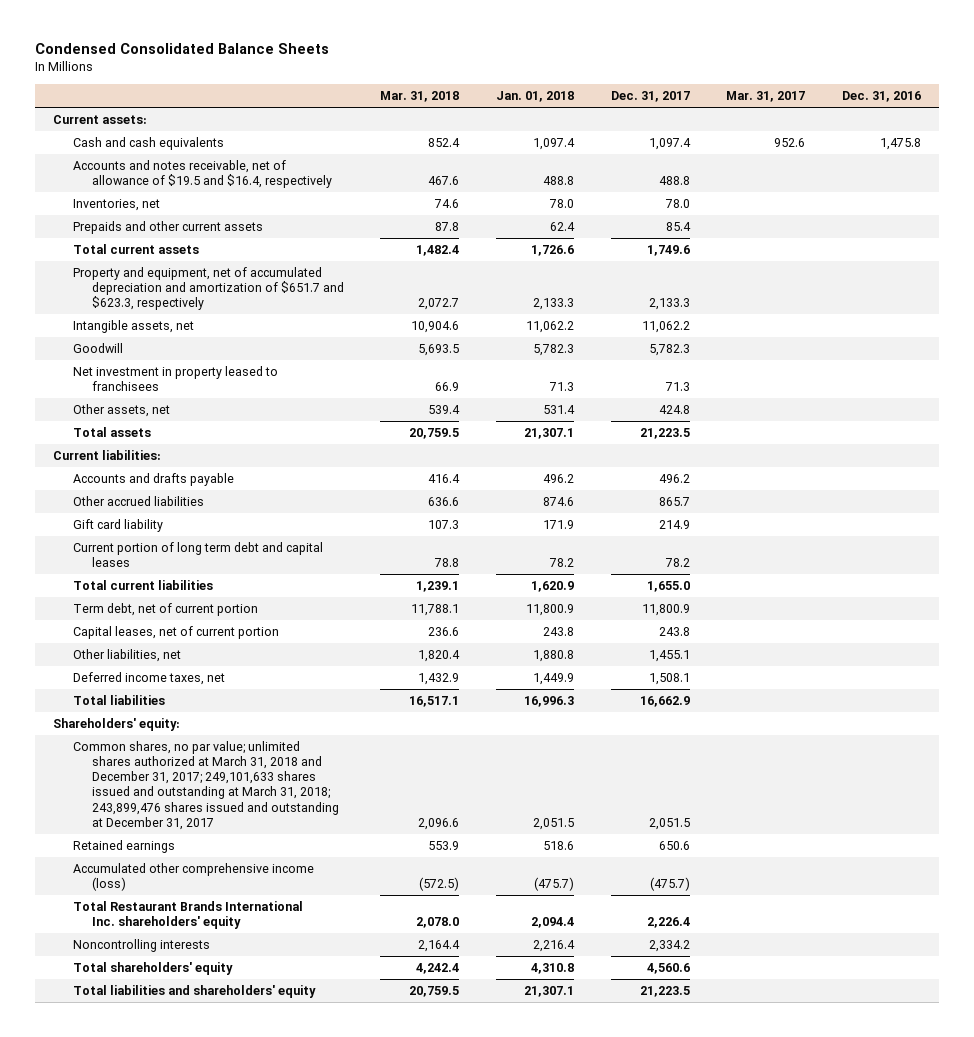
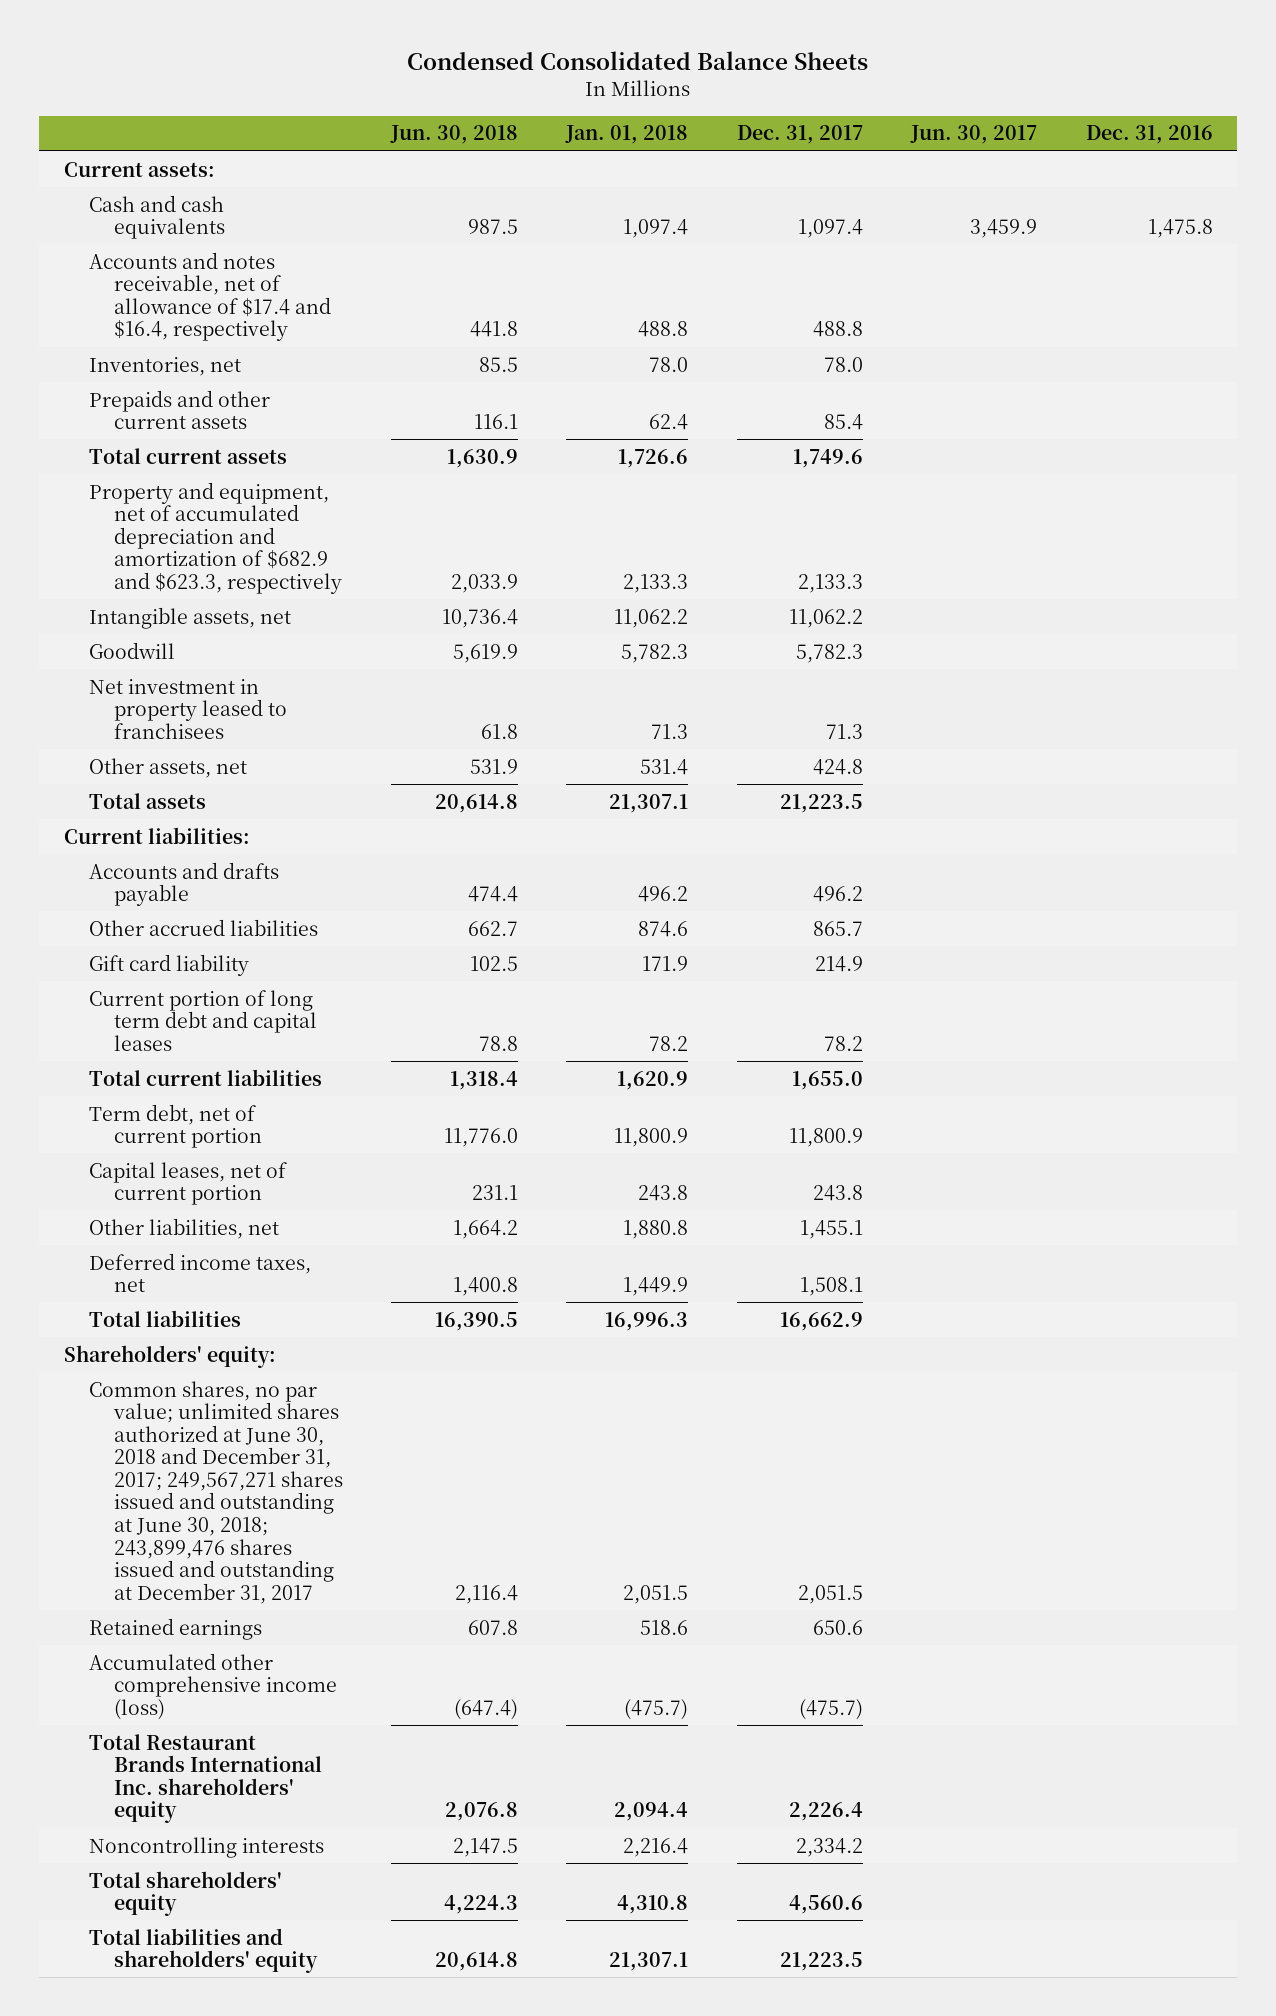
- | Mar. 31, 2018 | Jan. 01, 2018 | Dec. 31, 2017 | Mar. 31, 2017 | Dec. 31, 2016
+ | Jun. 30, 2018 | Jan. 01, 2018 | Dec. 31, 2017 | Jun. 30, 2017 | Dec. 31, 2016
- Accounts and notes receivable, net of allowance of $19.5 and $16.4, respectively | 467.6 | 488.8 | 488.8 | |
+ Accounts and notes receivable, net of allowance of $17.4 and $16.4, respectively | 441.8 | 488.8 | 488.8 | |
- Property and equipment, net of accumulated depreciation and amortization of $651.7 and $623.3, respectively | 2,072.7 | 2,133.3 | 2,133.3 | |
+ Property and equipment, net of accumulated depreciation and amortization of $682.9 and $623.3, respectively | 2,033.9 | 2,133.3 | 2,133.3 | |
- Common shares, no par value; unlimited shares authorized at March 31, 2018 and December 31, 2017; 249,101,633 shares issued and outstanding at March 31, 2018; 243,899,476 shares issued and outstanding at December 31, 2017 | 2,096.6 | 2,051.5 | 2,051.5 | |
+ Common shares, no par value; unlimited shares authorized at June 30, 2018 and December 31, 2017; 249,567,271 shares issued and outstanding at June 30, 2018; 243,899,476 shares issued and outstanding at December 31, 2017 | 2,116.4 | 2,051.5 | 2,051.5 | |

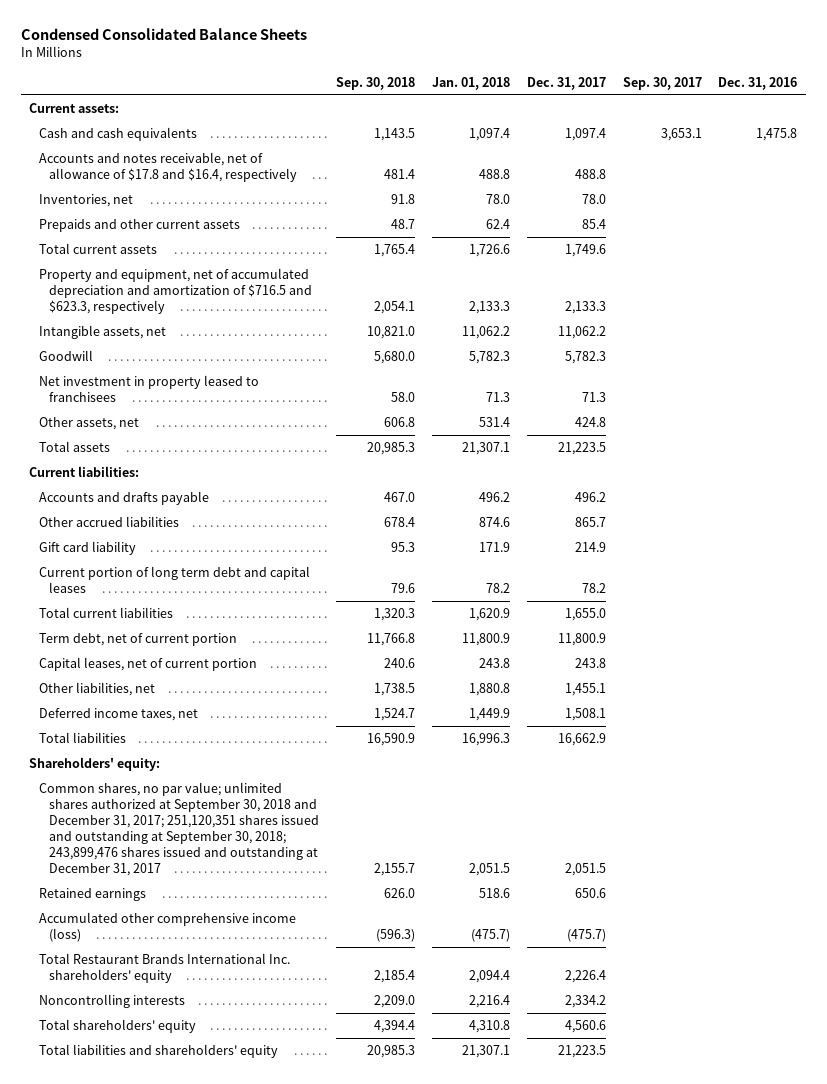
- | Jun. 30, 2018 | Jan. 01, 2018 | Dec. 31, 2017 | Jun. 30, 2017 | Dec. 31, 2016
+ | Sep. 30, 2018 | Jan. 01, 2018 | Dec. 31, 2017 | Sep. 30, 2017 | Dec. 31, 2016
- Accounts and notes receivable, net of allowance of $17.4 and $16.4, respectively | 441.8 | 488.8 | 488.8 | |
+ Accounts and notes receivable, net of allowance of $17.8 and $16.4, respectively | 481.4 | 488.8 | 488.8 | |
- Property and equipment, net of accumulated depreciation and amortization of $682.9 and $623.3, respectively | 2,033.9 | 2,133.3 | 2,133.3 | |
+ Property and equipment, net of accumulated depreciation and amortization of $716.5 and $623.3, respectively | 2,054.1 | 2,133.3 | 2,133.3 | |
- Common shares, no par value; unlimited shares authorized at June 30, 2018 and December 31, 2017; 249,567,271 shares issued and outstanding at June 30, 2018; 243,899,476 shares issued and outstanding at December 31, 2017 | 2,116.4 | 2,051.5 | 2,051.5 | |
+ Common shares, no par value; unlimited shares authorized at September 30, 2018 and December 31, 2017; 251,120,351 shares issued and outstanding at September 30, 2018; 243,899,476 shares issued and outstanding at December 31, 2017 | 2,155.7 | 2,051.5 | 2,051.5 | |

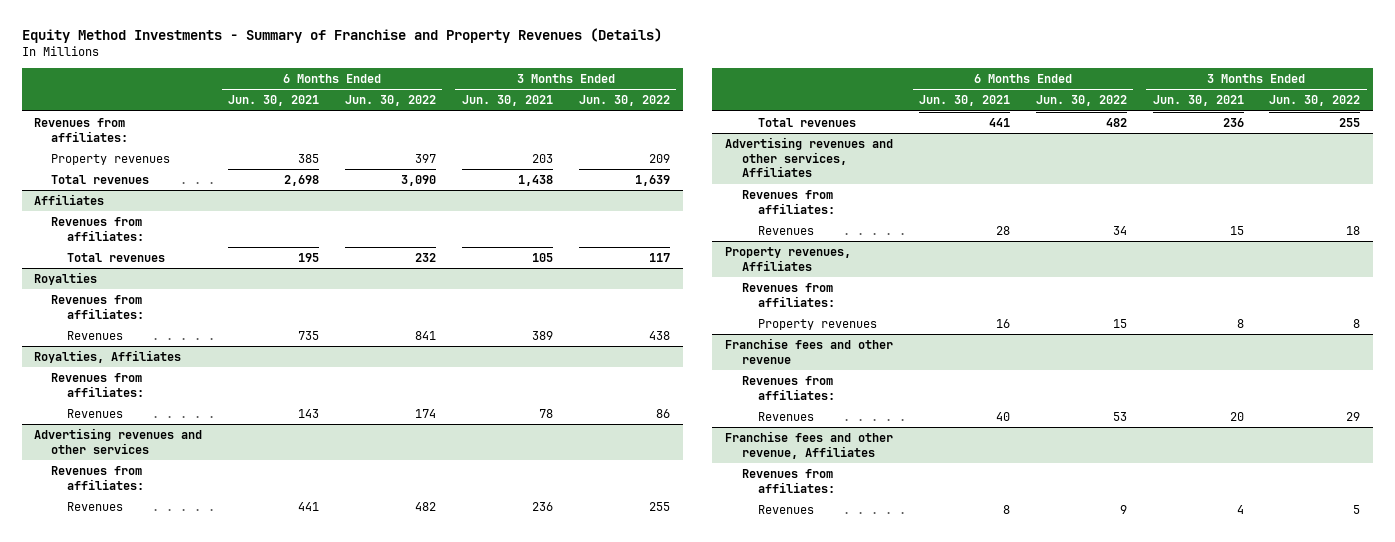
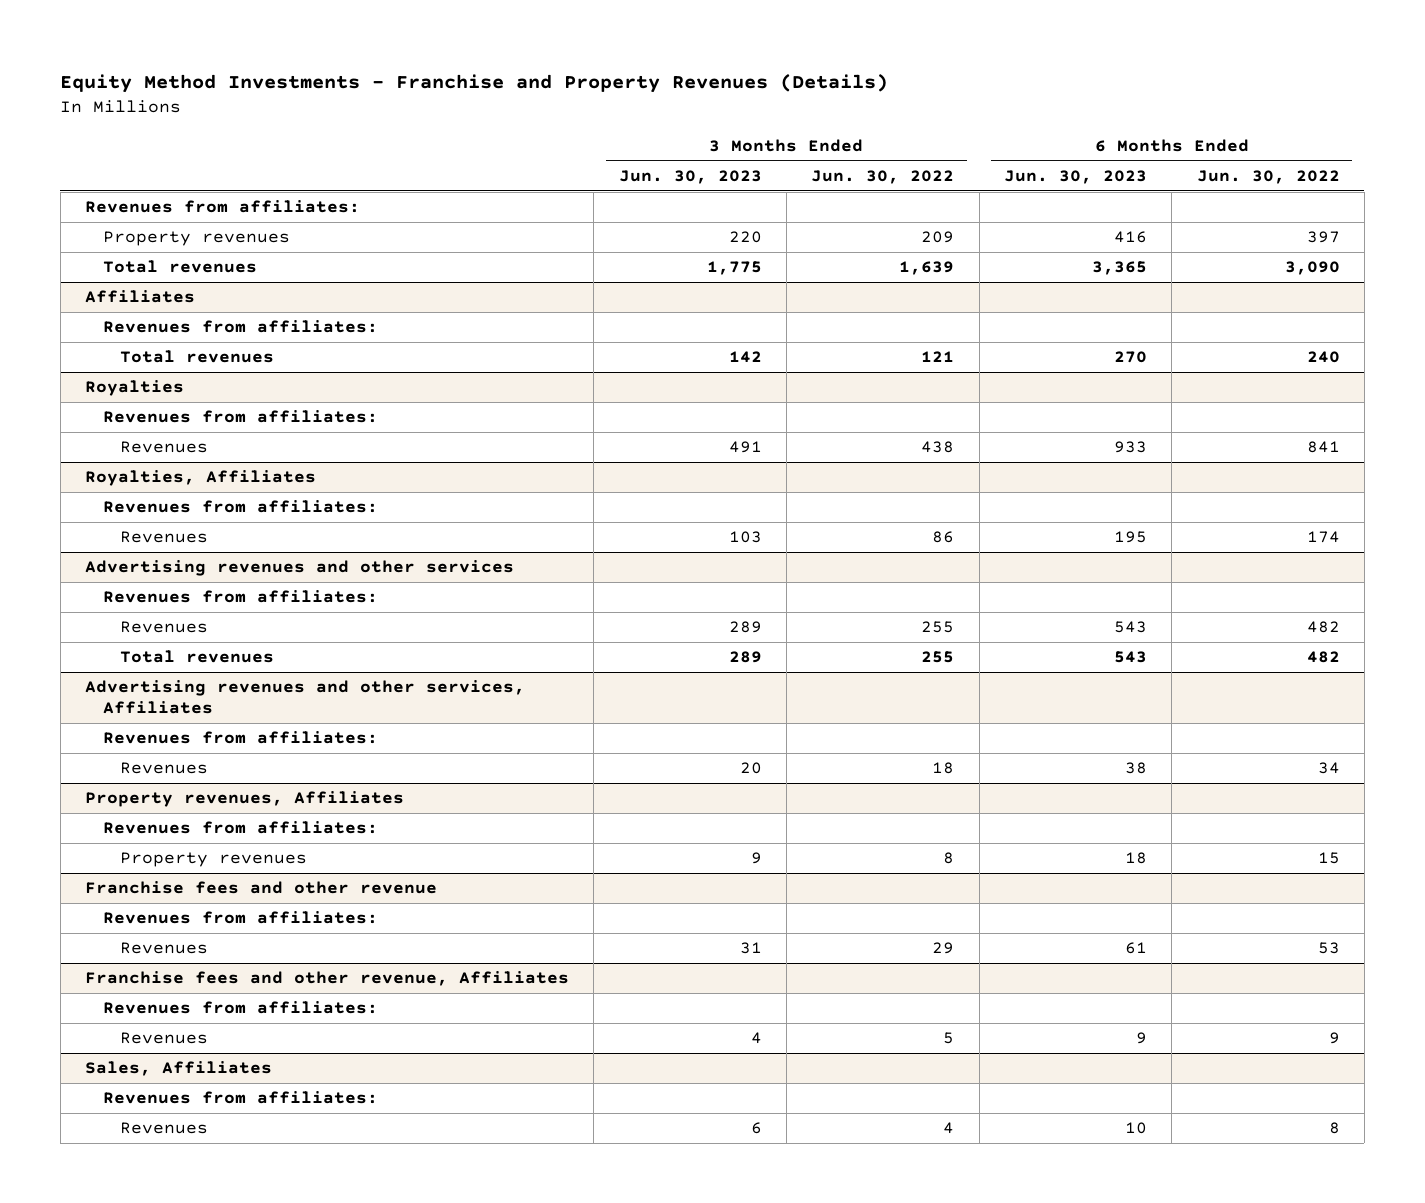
- Equity Method Investments - Summary of Franchise and Property Revenues (Details)
+ Equity Method Investments - Franchise and Property Revenues (Details)
- | 6 Months Ended Jun. 30, 2021 | 6 Months Ended Jun. 30, 2022 | 3 Months Ended Jun. 30, 2021 | 3 Months Ended Jun. 30, 2022
+ | 3 Months Ended Jun. 30, 2023 | 3 Months Ended Jun. 30, 2022 | 6 Months Ended Jun. 30, 2023 | 6 Months Ended Jun. 30, 2022
@ Affiliates
- Total revenues | 195 | 232 | 105 | 117
+ Total revenues | 142 | 121 | 270 | 240
+ Sales, Affiliates
+ Revenues from affiliates:
+ Revenues | 6 | 4 | 10 | 8

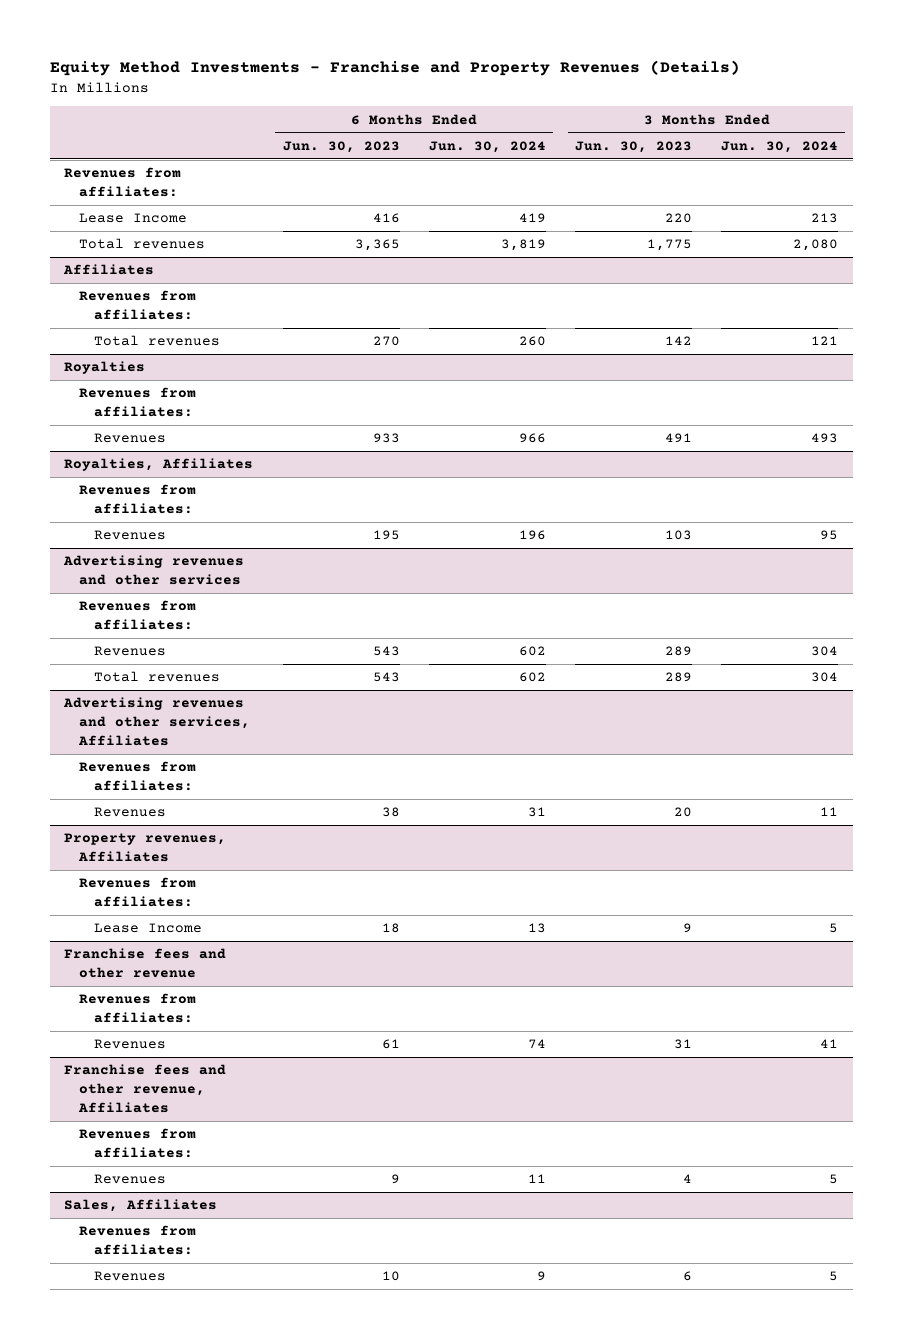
- | 3 Months Ended Jun. 30, 2023 | 3 Months Ended Jun. 30, 2022 | 6 Months Ended Jun. 30, 2023 | 6 Months Ended Jun. 30, 2022
+ | 6 Months Ended Jun. 30, 2023 | 6 Months Ended Jun. 30, 2024 | 3 Months Ended Jun. 30, 2023 | 3 Months Ended Jun. 30, 2024
- Property revenues | 220 | 209 | 416 | 397
+ Lease Income | 416 | 419 | 220 | 213
@ Property revenues, Affiliates
- Property revenues | 9 | 8 | 18 | 15
+ Lease Income | 18 | 13 | 9 | 5

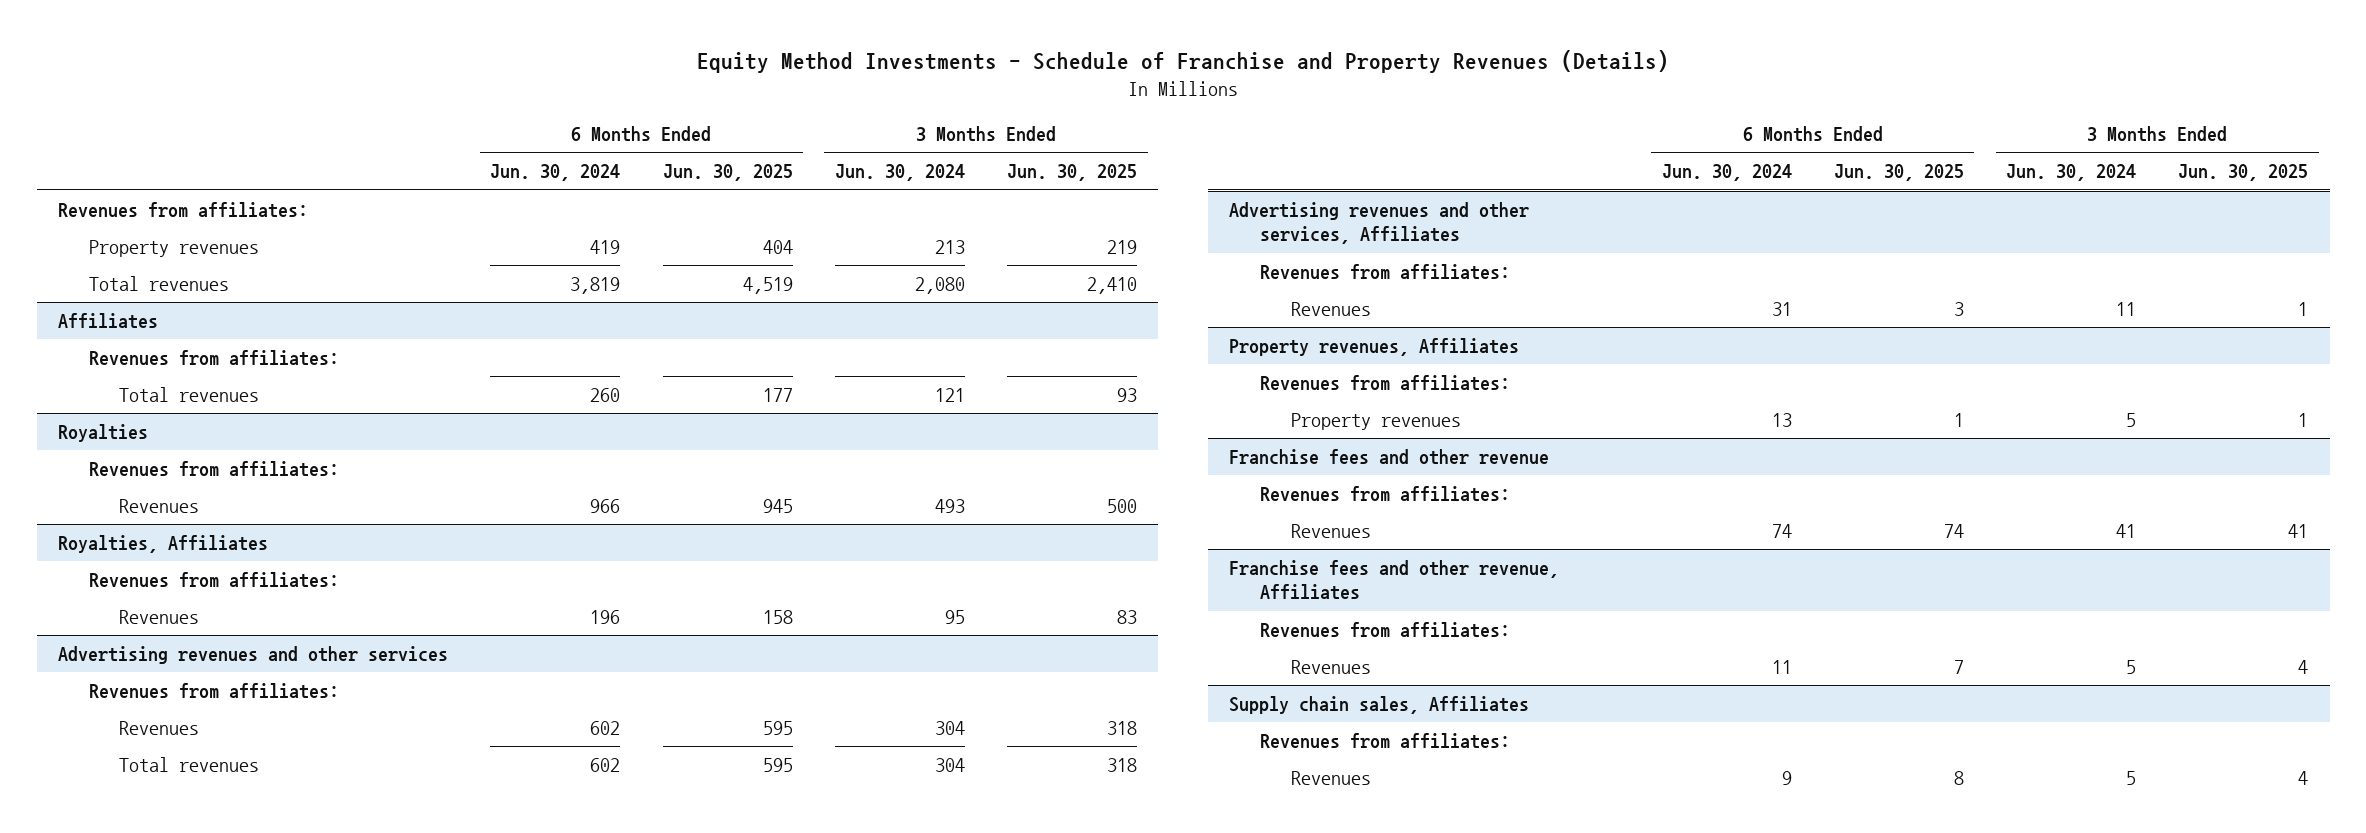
- Equity Method Investments - Franchise and Property Revenues (Details)
+ Equity Method Investments - Schedule of Franchise and Property Revenues (Details)
- | 6 Months Ended Jun. 30, 2023 | 6 Months Ended Jun. 30, 2024 | 3 Months Ended Jun. 30, 2023 | 3 Months Ended Jun. 30, 2024
+ | 6 Months Ended Jun. 30, 2024 | 6 Months Ended Jun. 30, 2025 | 3 Months Ended Jun. 30, 2024 | 3 Months Ended Jun. 30, 2025
- Lease Income | 416 | 419 | 220 | 213
+ Property revenues | 419 | 404 | 213 | 219
@ Property revenues, Affiliates
- Lease Income | 18 | 13 | 9 | 5
+ Property revenues | 13 | 1 | 5 | 1
- Sales, Affiliates
+ Supply chain sales, Affiliates

